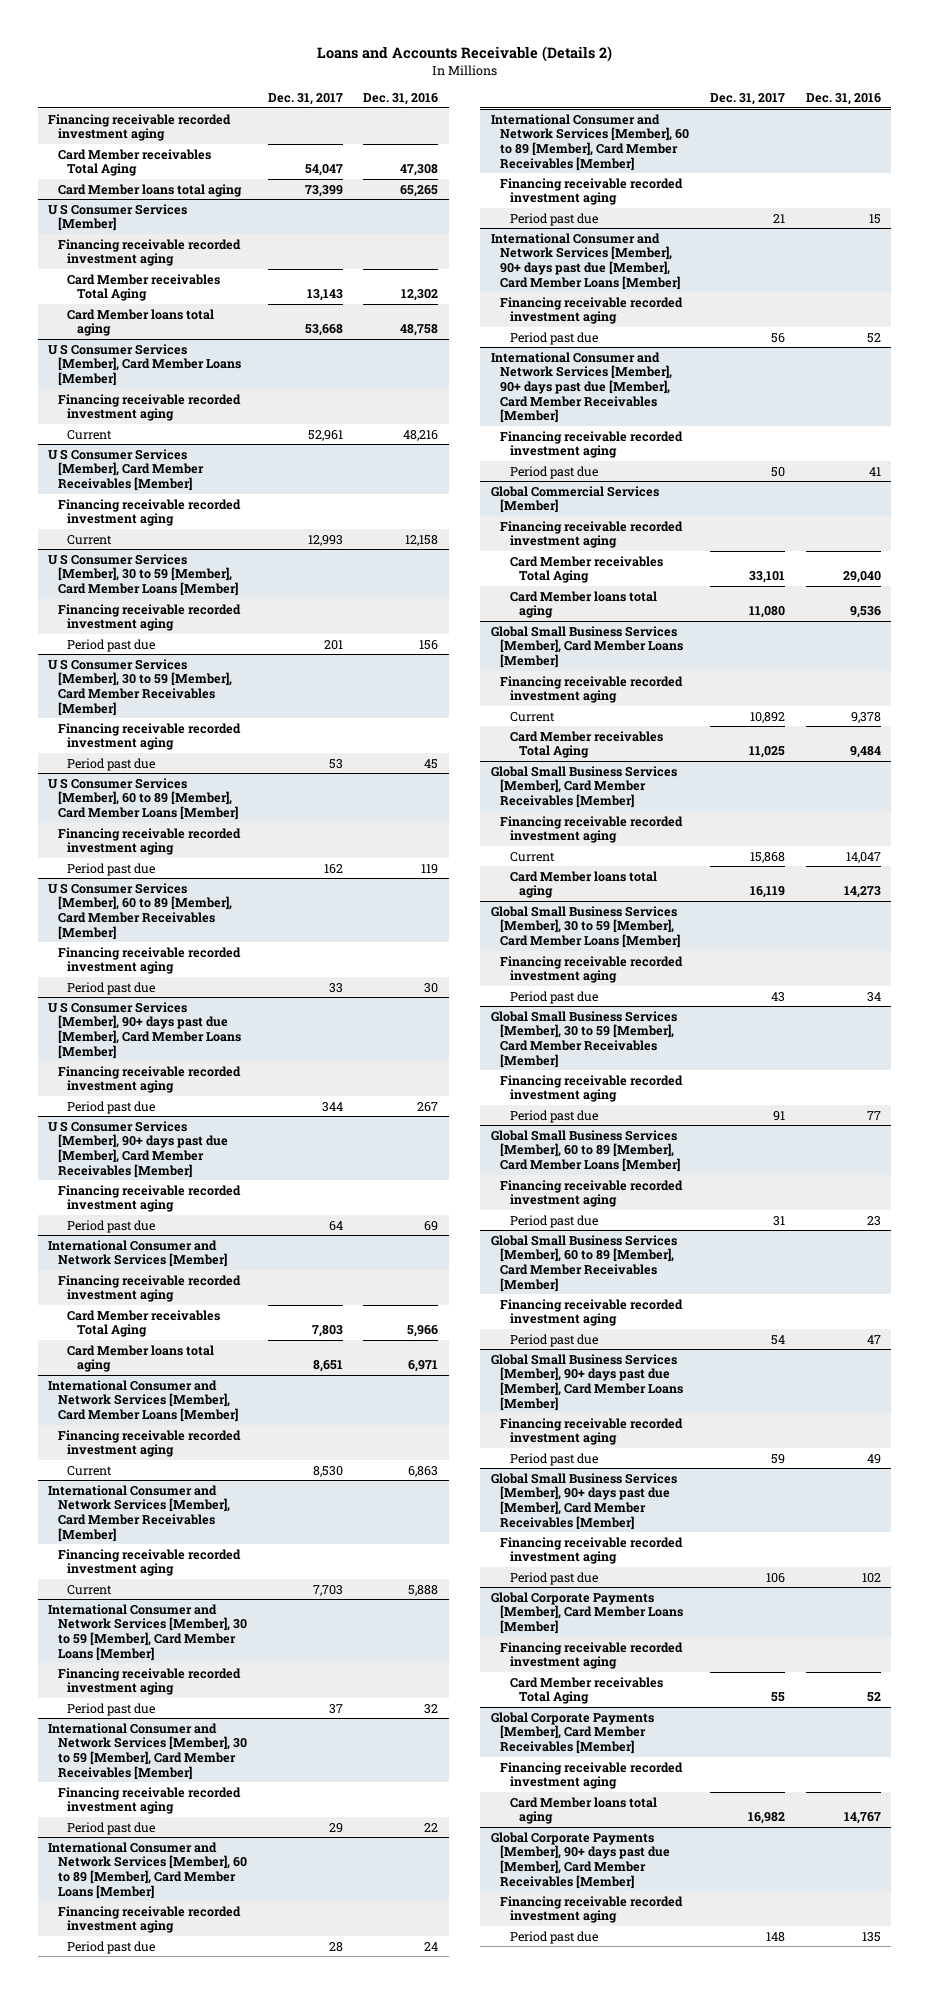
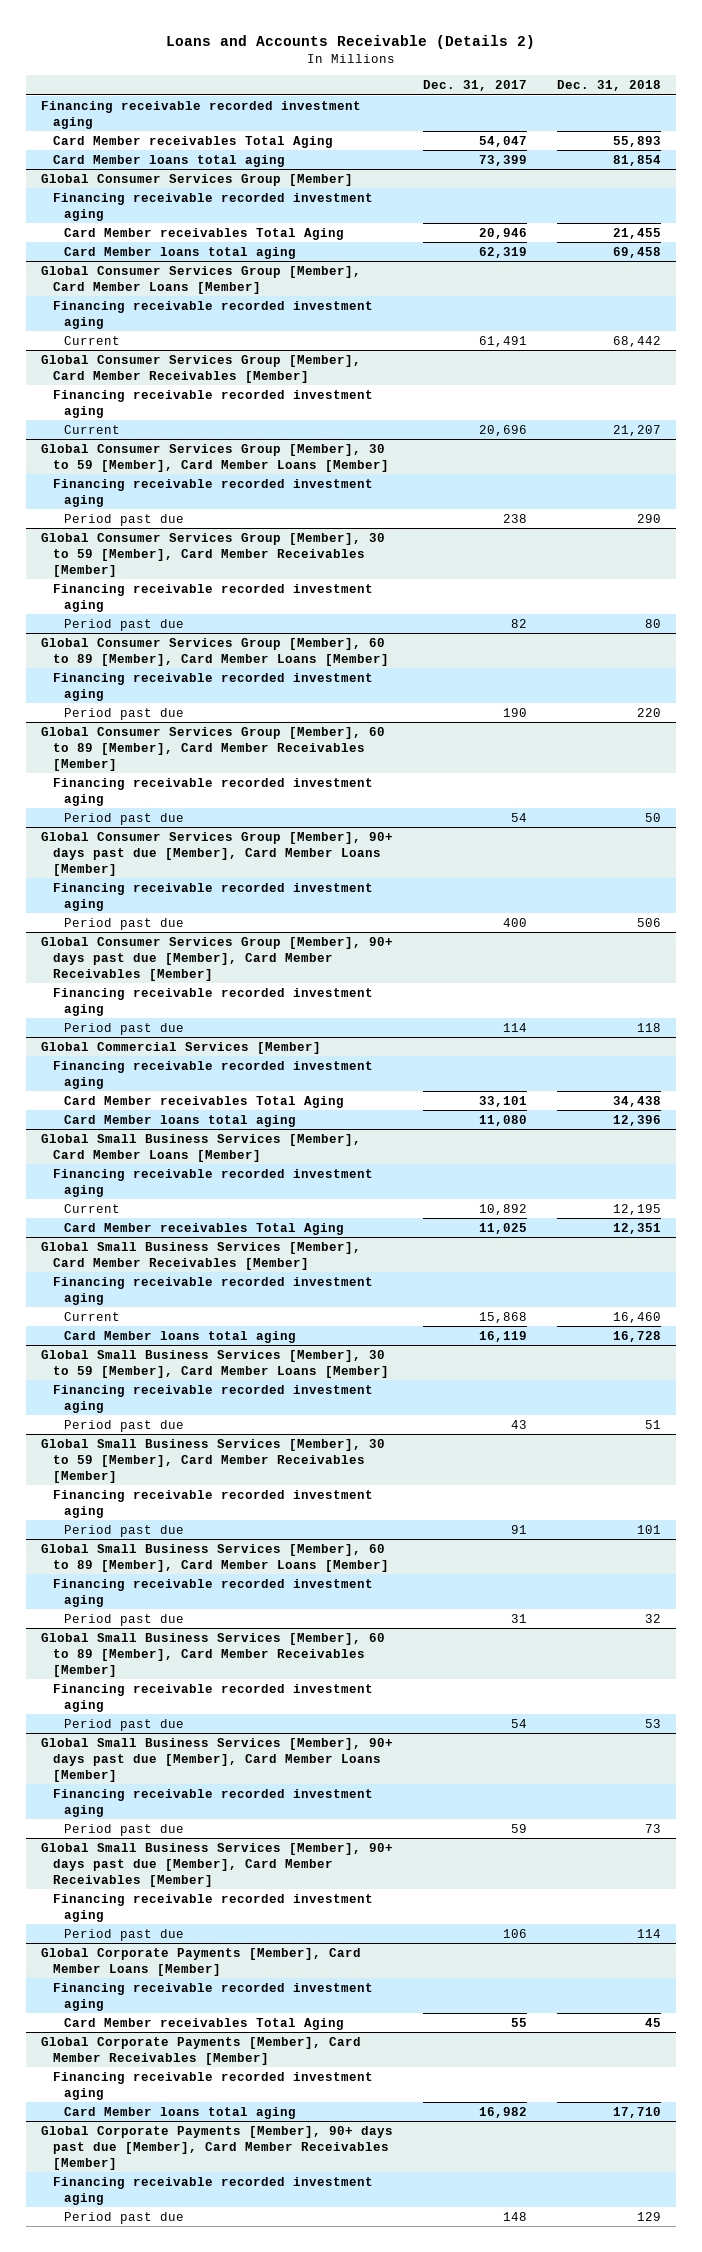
- | Dec. 31, 2017 | Dec. 31, 2016
+ | Dec. 31, 2017 | Dec. 31, 2018
- U S Consumer Services [Member]
- Financing receivable recorded investment aging
- Card Member receivables Total Aging | 13,143 | 12,302
- Card Member loans total aging | 53,668 | 48,758
- U S Consumer Services [Member], Card Member Loans [Member]
- Financing receivable recorded investment aging
- Current | 52,961 | 48,216
- U S Consumer Services [Member], Card Member Receivables [Member]
- Financing receivable recorded investment aging
- Current | 12,993 | 12,158
- U S Consumer Services [Member], 30 to 59 [Member], Card Member Loans [Member]
- Financing receivable recorded investment aging
- Period past due | 201 | 156
- U S Consumer Services [Member], 30 to 59 [Member], Card Member Receivables [Member]
- Financing receivable recorded investment aging
- Period past due | 53 | 45
- U S Consumer Services [Member], 60 to 89 [Member], Card Member Loans [Member]
- Financing receivable recorded investment aging
- Period past due | 162 | 119
- U S Consumer Services [Member], 60 to 89 [Member], Card Member Receivables [Member]
- Financing receivable recorded investment aging
- Period past due | 33 | 30
- U S Consumer Services [Member], 90+ days past due [Member], Card Member Loans [Member]
- Financing receivable recorded investment aging
- Period past due | 344 | 267
- U S Consumer Services [Member], 90+ days past due [Member], Card Member Receivables [Member]
- Financing receivable recorded investment aging
- Period past due | 64 | 69
- International Consumer and Network Services [Member]
+ Global Consumer Services Group [Member]
- Card Member receivables Total Aging | 7,803 | 5,966
- Card Member loans total aging | 8,651 | 6,971
- International Consumer and Network Services [Member], Card Member Loans [Member]
+ Card Member receivables Total Aging | 20,946 | 21,455
+ Card Member loans total aging | 62,319 | 69,458
+ Global Consumer Services Group [Member], Card Member Loans [Member]
- Current | 8,530 | 6,863
- International Consumer and Network Services [Member], Card Member Receivables [Member]
+ Current | 61,491 | 68,442
+ Global Consumer Services Group [Member], Card Member Receivables [Member]
- Current | 7,703 | 5,888
- International Consumer and Network Services [Member], 30 to 59 [Member], Card Member Loans [Member]
+ Current | 20,696 | 21,207
+ Global Consumer Services Group [Member], 30 to 59 [Member], Card Member Loans [Member]
- Period past due | 37 | 32
- International Consumer and Network Services [Member], 30 to 59 [Member], Card Member Receivables [Member]
+ Period past due | 238 | 290
+ Global Consumer Services Group [Member], 30 to 59 [Member], Card Member Receivables [Member]
- Period past due | 29 | 22
- International Consumer and Network Services [Member], 60 to 89 [Member], Card Member Loans [Member]
+ Period past due | 82 | 80
+ Global Consumer Services Group [Member], 60 to 89 [Member], Card Member Loans [Member]
- Period past due | 28 | 24
- International Consumer and Network Services [Member], 60 to 89 [Member], Card Member Receivables [Member]
+ Period past due | 190 | 220
+ Global Consumer Services Group [Member], 60 to 89 [Member], Card Member Receivables [Member]
- Period past due | 21 | 15
- International Consumer and Network Services [Member], 90+ days past due [Member], Card Member Loans [Member]
+ Period past due | 54 | 50
+ Global Consumer Services Group [Member], 90+ days past due [Member], Card Member Loans [Member]
- Period past due | 56 | 52
- International Consumer and Network Services [Member], 90+ days past due [Member], Card Member Receivables [Member]
+ Period past due | 400 | 506
+ Global Consumer Services Group [Member], 90+ days past due [Member], Card Member Receivables [Member]
- Period past due | 50 | 41
+ Period past due | 114 | 118

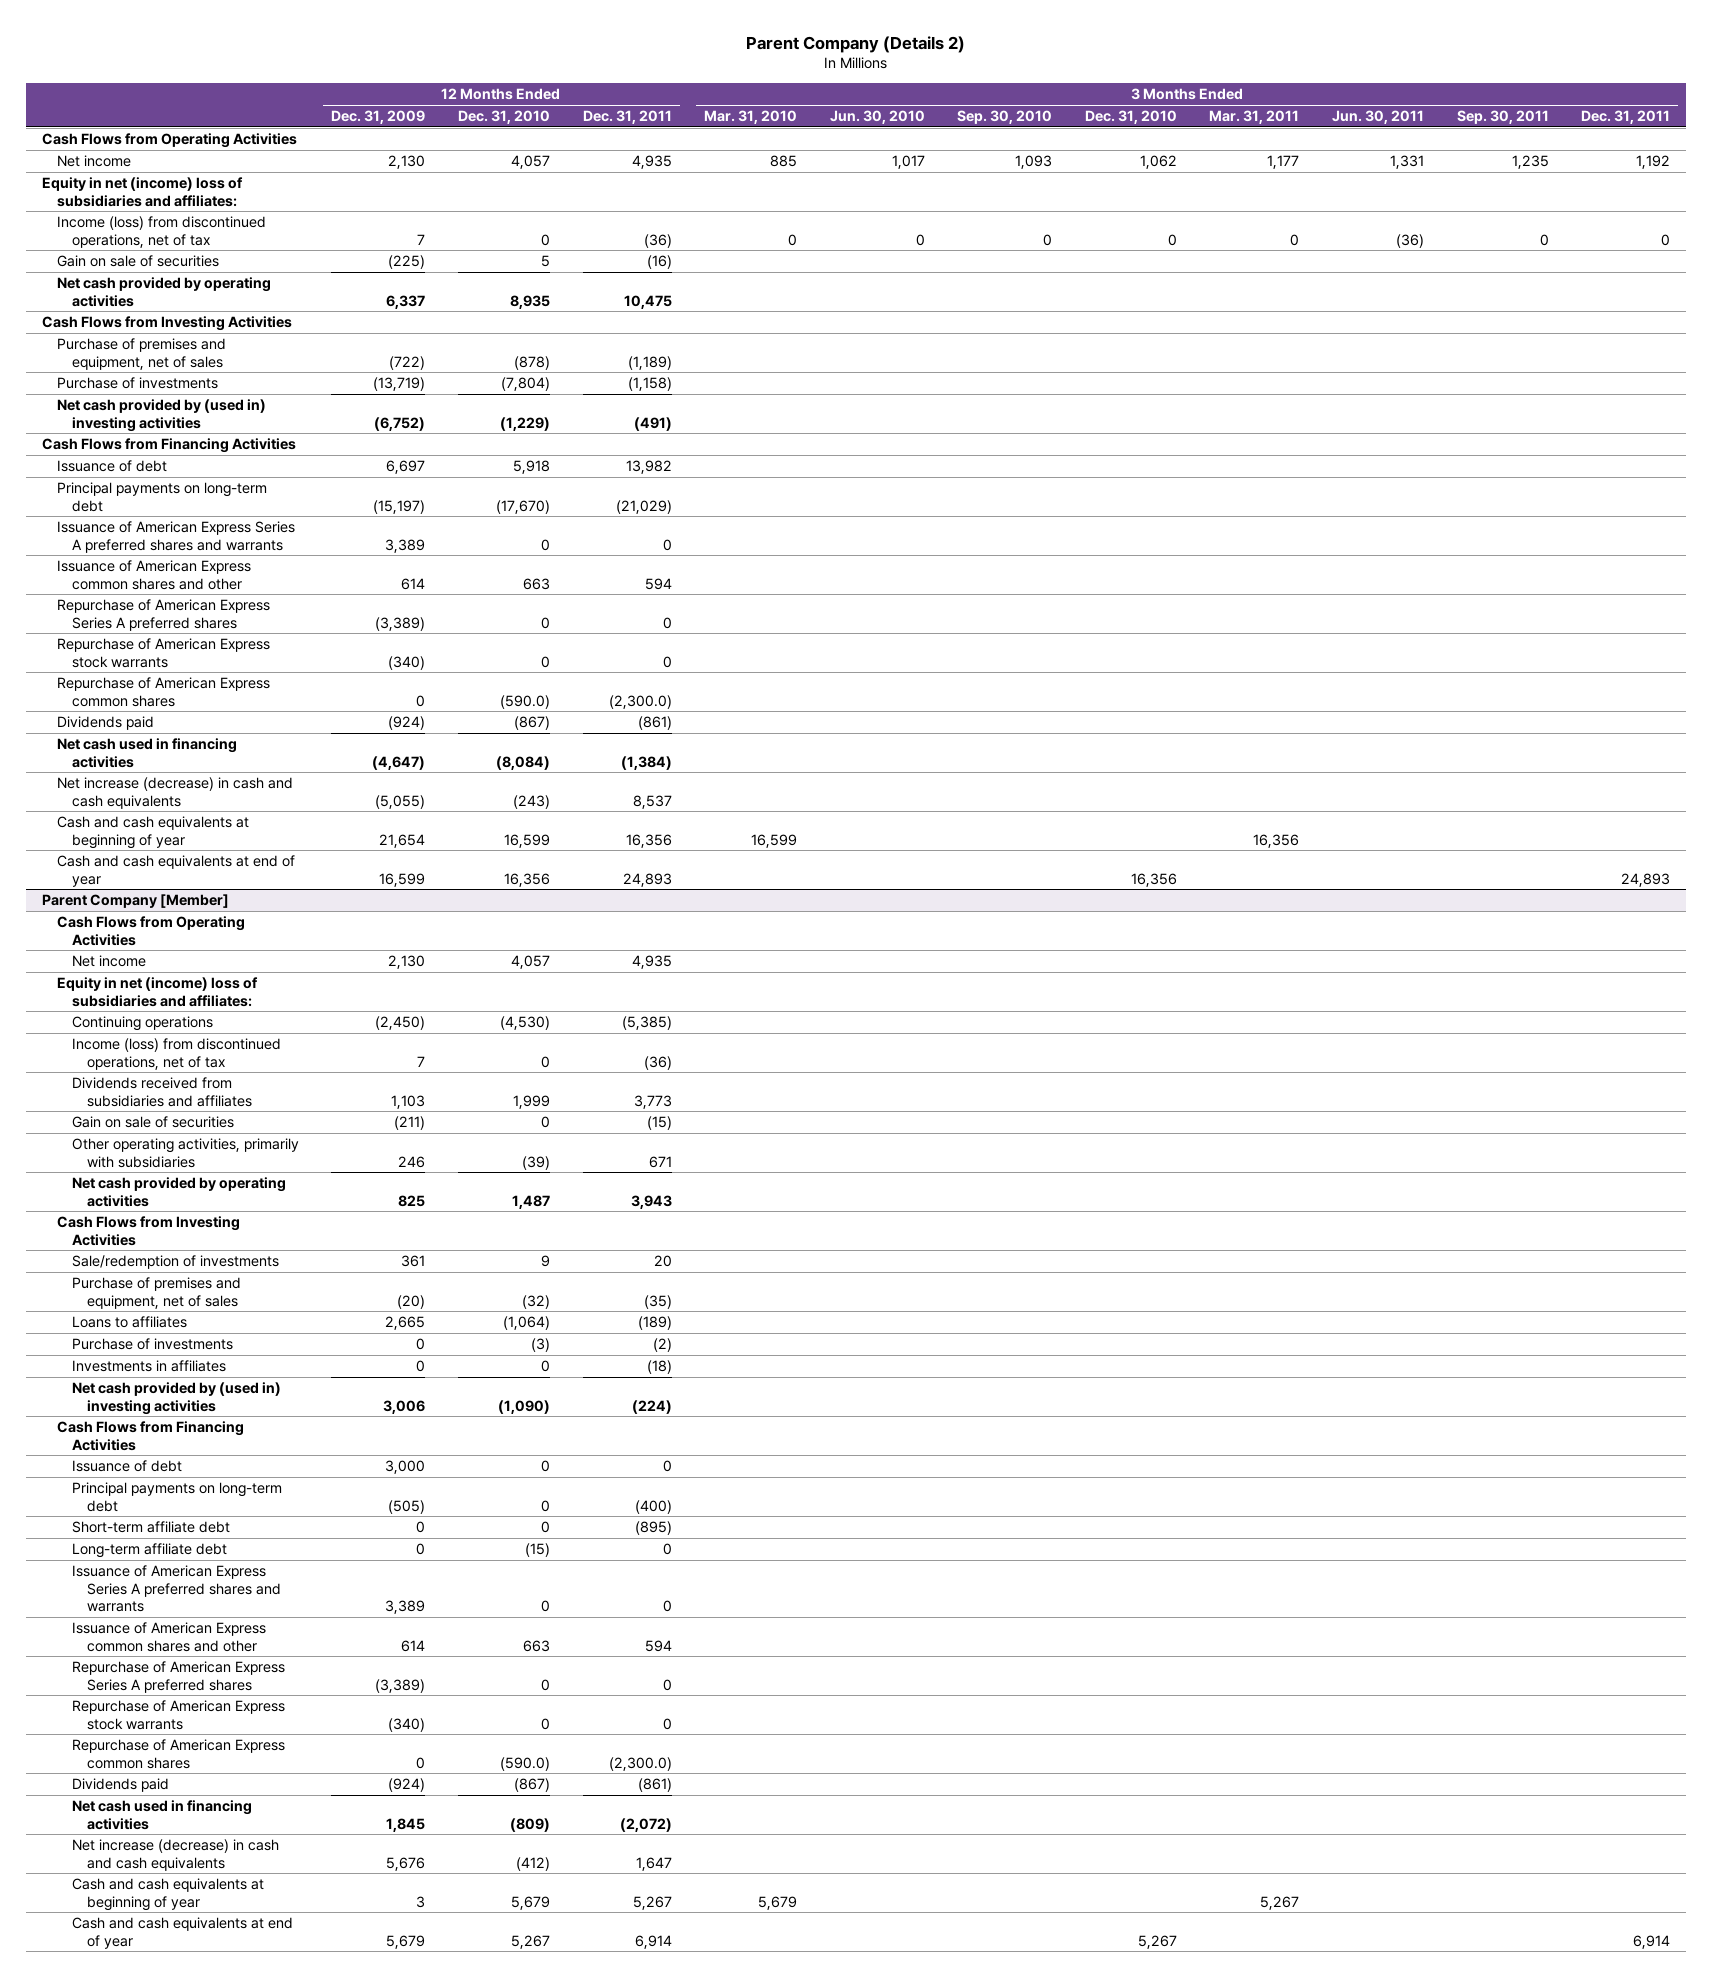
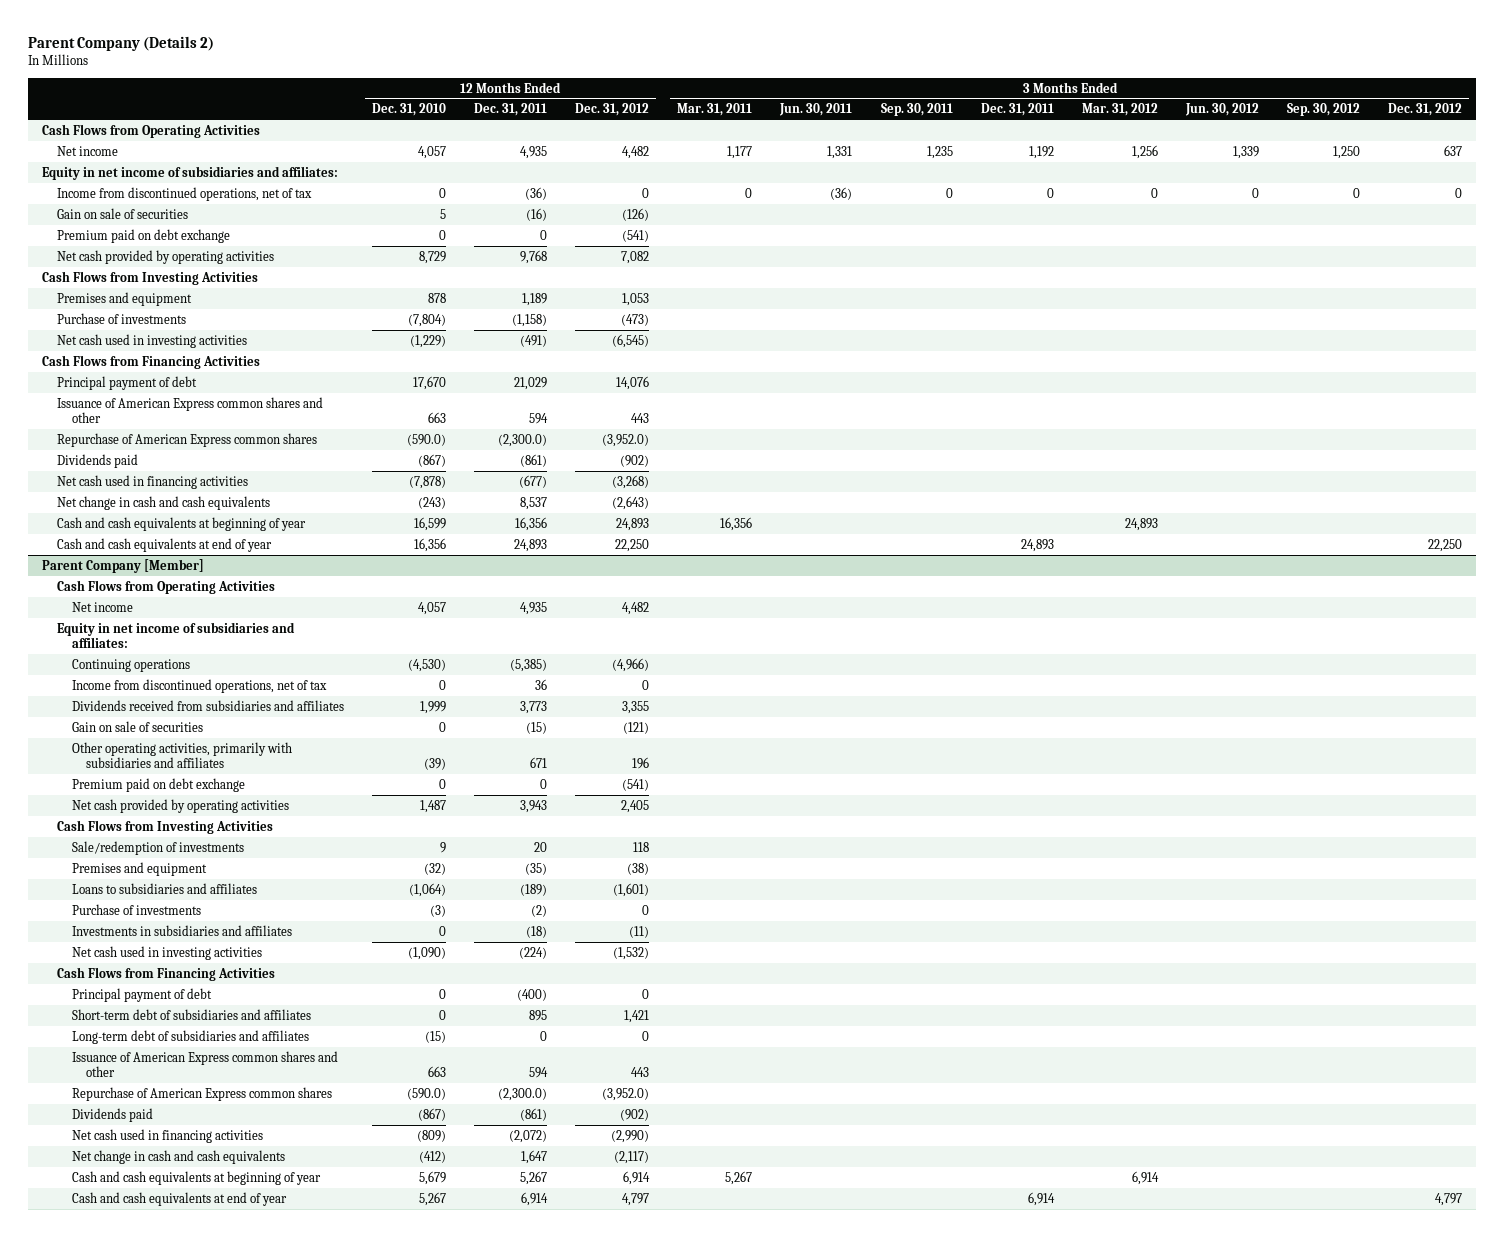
- | 12 Months Ended Dec. 31, 2009 | 12 Months Ended Dec. 31, 2010 | 12 Months Ended Dec. 31, 2011 | 3 Months Ended Mar. 31, 2010 | 3 Months Ended Jun. 30, 2010 | 3 Months Ended Sep. 30, 2010 | 3 Months Ended Dec. 31, 2010 | 3 Months Ended Mar. 31, 2011 | 3 Months Ended Jun. 30, 2011 | 3 Months Ended Sep. 30, 2011 | 3 Months Ended Dec. 31, 2011
+ | 12 Months Ended Dec. 31, 2010 | 12 Months Ended Dec. 31, 2011 | 12 Months Ended Dec. 31, 2012 | 3 Months Ended Mar. 31, 2011 | 3 Months Ended Jun. 30, 2011 | 3 Months Ended Sep. 30, 2011 | 3 Months Ended Dec. 31, 2011 | 3 Months Ended Mar. 31, 2012 | 3 Months Ended Jun. 30, 2012 | 3 Months Ended Sep. 30, 2012 | 3 Months Ended Dec. 31, 2012
- Equity in net (income) loss of subsidiaries and affiliates:
- Income (loss) from discontinued operations, net of tax | 7 | 0 | (36) | 0 | 0 | 0 | 0 | 0 | (36) | 0 | 0
+ Equity in net income of subsidiaries and affiliates:
+ Income from discontinued operations, net of tax | 0 | (36) | 0 | 0 | (36) | 0 | 0 | 0 | 0 | 0 | 0
- Net cash provided by operating activities | 6,337 | 8,935 | 10,475 | | | | | | | |
+ Premium paid on debt exchange | 0 | 0 | (541) | | | | | | | |
+ Net cash provided by operating activities | 8,729 | 9,768 | 7,082 | | | | | | | |
- Purchase of premises and equipment, net of sales | (722) | (878) | (1,189) | | | | | | | |
+ Premises and equipment | 878 | 1,189 | 1,053 | | | | | | | |
- Net cash provided by (used in) investing activities | (6,752) | (1,229) | (491) | | | | | | | |
+ Net cash used in investing activities | (1,229) | (491) | (6,545) | | | | | | | |
- Issuance of debt | 6,697 | 5,918 | 13,982 | | | | | | | |
- Principal payments on long-term debt | (15,197) | (17,670) | (21,029) | | | | | | | |
- Issuance of American Express Series A preferred shares and warrants | 3,389 | 0 | 0 | | | | | | | |
+ Principal payment of debt | 17,670 | 21,029 | 14,076 | | | | | | | |
- Repurchase of American Express Series A preferred shares | (3,389) | 0 | 0 | | | | | | | |
- Repurchase of American Express stock warrants | (340) | 0 | 0 | | | | | | | |
- Net cash used in financing activities | (4,647) | (8,084) | (1,384) | | | | | | | |
- Net increase (decrease) in cash and cash equivalents | (5,055) | (243) | 8,537 | | | | | | | |
+ Net cash used in financing activities | (7,878) | (677) | (3,268) | | | | | | | |
+ Net change in cash and cash equivalents | (243) | 8,537 | (2,643) | | | | | | | |
@ Parent Company [Member]
- Equity in net (income) loss of subsidiaries and affiliates:
+ Equity in net income of subsidiaries and affiliates:
- Income (loss) from discontinued operations, net of tax | 7 | 0 | (36) | | | | | | | |
+ Income from discontinued operations, net of tax | 0 | 36 | 0 | | | | | | | |
- Other operating activities, primarily with subsidiaries | 246 | (39) | 671 | | | | | | | |
+ Other operating activities, primarily with subsidiaries and affiliates | (39) | 671 | 196 | | | | | | | |
+ Premium paid on debt exchange | 0 | 0 | (541) | | | | | | | |
- Purchase of premises and equipment, net of sales | (20) | (32) | (35) | | | | | | | |
- Loans to affiliates | 2,665 | (1,064) | (189) | | | | | | | |
+ Premises and equipment | (32) | (35) | (38) | | | | | | | |
+ Loans to subsidiaries and affiliates | (1,064) | (189) | (1,601) | | | | | | | |
- Investments in affiliates | 0 | 0 | (18) | | | | | | | |
- Net cash provided by (used in) investing activities | 3,006 | (1,090) | (224) | | | | | | | |
+ Investments in subsidiaries and affiliates | 0 | (18) | (11) | | | | | | | |
+ Net cash used in investing activities | (1,090) | (224) | (1,532) | | | | | | | |
- Issuance of debt | 3,000 | 0 | 0 | | | | | | | |
- Principal payments on long-term debt | (505) | 0 | (400) | | | | | | | |
- Short-term affiliate debt | 0 | 0 | (895) | | | | | | | |
- Long-term affiliate debt | 0 | (15) | 0 | | | | | | | |
- Issuance of American Express Series A preferred shares and warrants | 3,389 | 0 | 0 | | | | | | | |
+ Principal payment of debt | 0 | (400) | 0 | | | | | | | |
+ Short-term debt of subsidiaries and affiliates | 0 | 895 | 1,421 | | | | | | | |
+ Long-term debt of subsidiaries and affiliates | (15) | 0 | 0 | | | | | | | |
- Repurchase of American Express Series A preferred shares | (3,389) | 0 | 0 | | | | | | | |
- Repurchase of American Express stock warrants | (340) | 0 | 0 | | | | | | | |
- Net increase (decrease) in cash and cash equivalents | 5,676 | (412) | 1,647 | | | | | | | |
+ Net change in cash and cash equivalents | (412) | 1,647 | (2,117) | | | | | | | |

